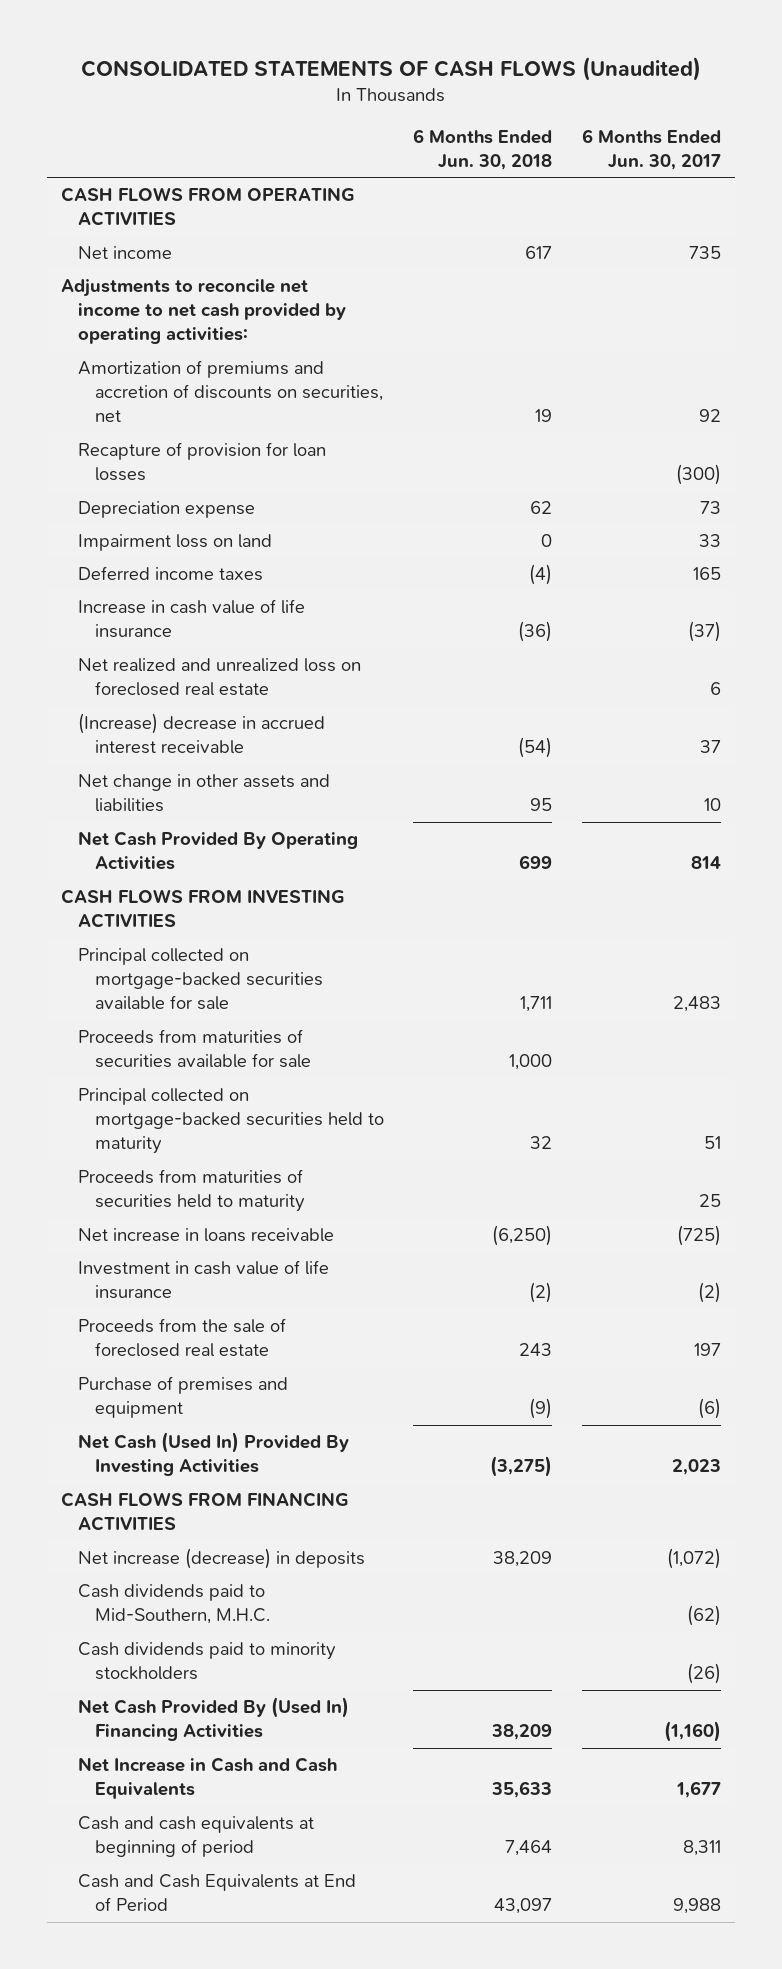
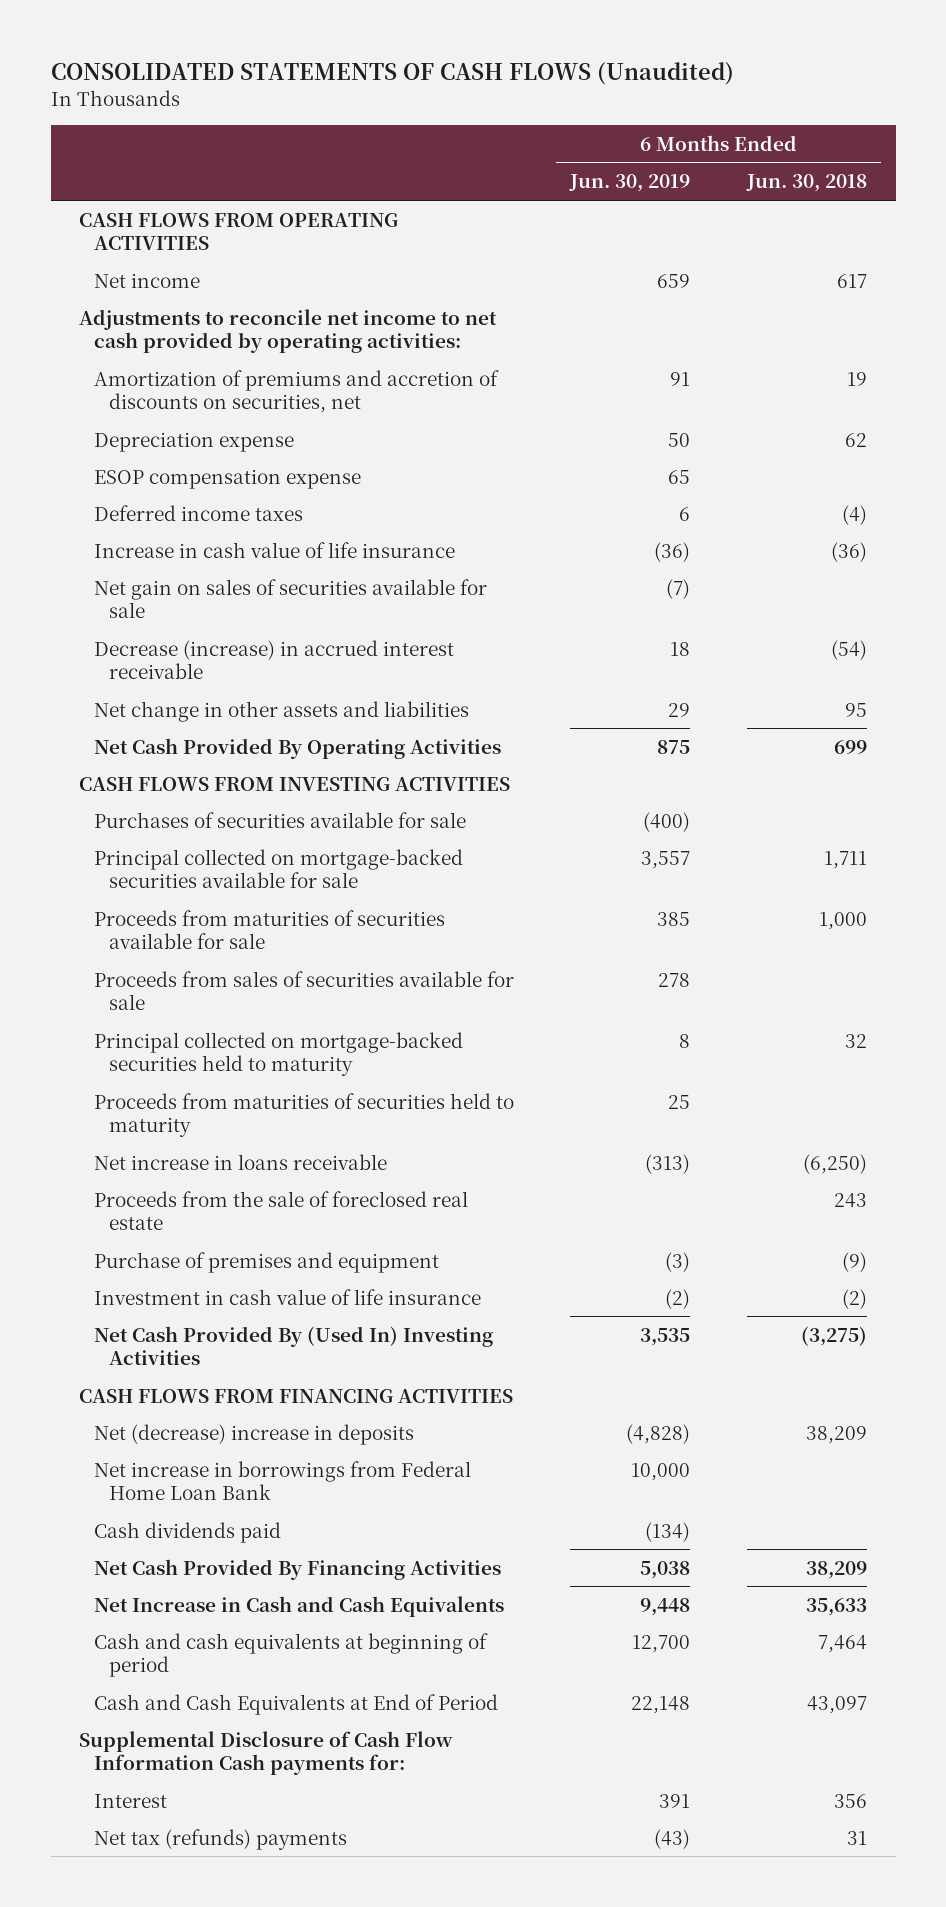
- | 6 Months Ended Jun. 30, 2018 | 6 Months Ended Jun. 30, 2017
+ | 6 Months Ended Jun. 30, 2019 | 6 Months Ended Jun. 30, 2018
- Recapture of provision for loan losses | | (300)
- Impairment loss on land | 0 | 33
+ ESOP compensation expense | 65 |
- Net realized and unrealized loss on foreclosed real estate | | 6
- (Increase) decrease in accrued interest receivable | (54) | 37
+ Net gain on sales of securities available for sale | (7) |
+ Decrease (increase) in accrued interest receivable | 18 | (54)
+ Purchases of securities available for sale | (400) |
+ Proceeds from sales of securities available for sale | 278 |
- Net Cash (Used In) Provided By Investing Activities | (3,275) | 2,023
moved down: Investment in cash value of life insurance | (2) | (2)
+ Net Cash Provided By (Used In) Investing Activities | 3,535 | (3,275)
- Net increase (decrease) in deposits | 38,209 | (1,072)
- Cash dividends paid to Mid-Southern, M.H.C. | | (62)
- Cash dividends paid to minority stockholders | | (26)
- Net Cash Provided By (Used In) Financing Activities | 38,209 | (1,160)
+ Net (decrease) increase in deposits | (4,828) | 38,209
+ Net increase in borrowings from Federal Home Loan Bank | 10,000 |
+ Cash dividends paid | (134) |
+ Net Cash Provided By Financing Activities | 5,038 | 38,209
+ Supplemental Disclosure of Cash Flow Information Cash payments for:
+ Interest | 391 | 356
+ Net tax (refunds) payments | (43) | 31

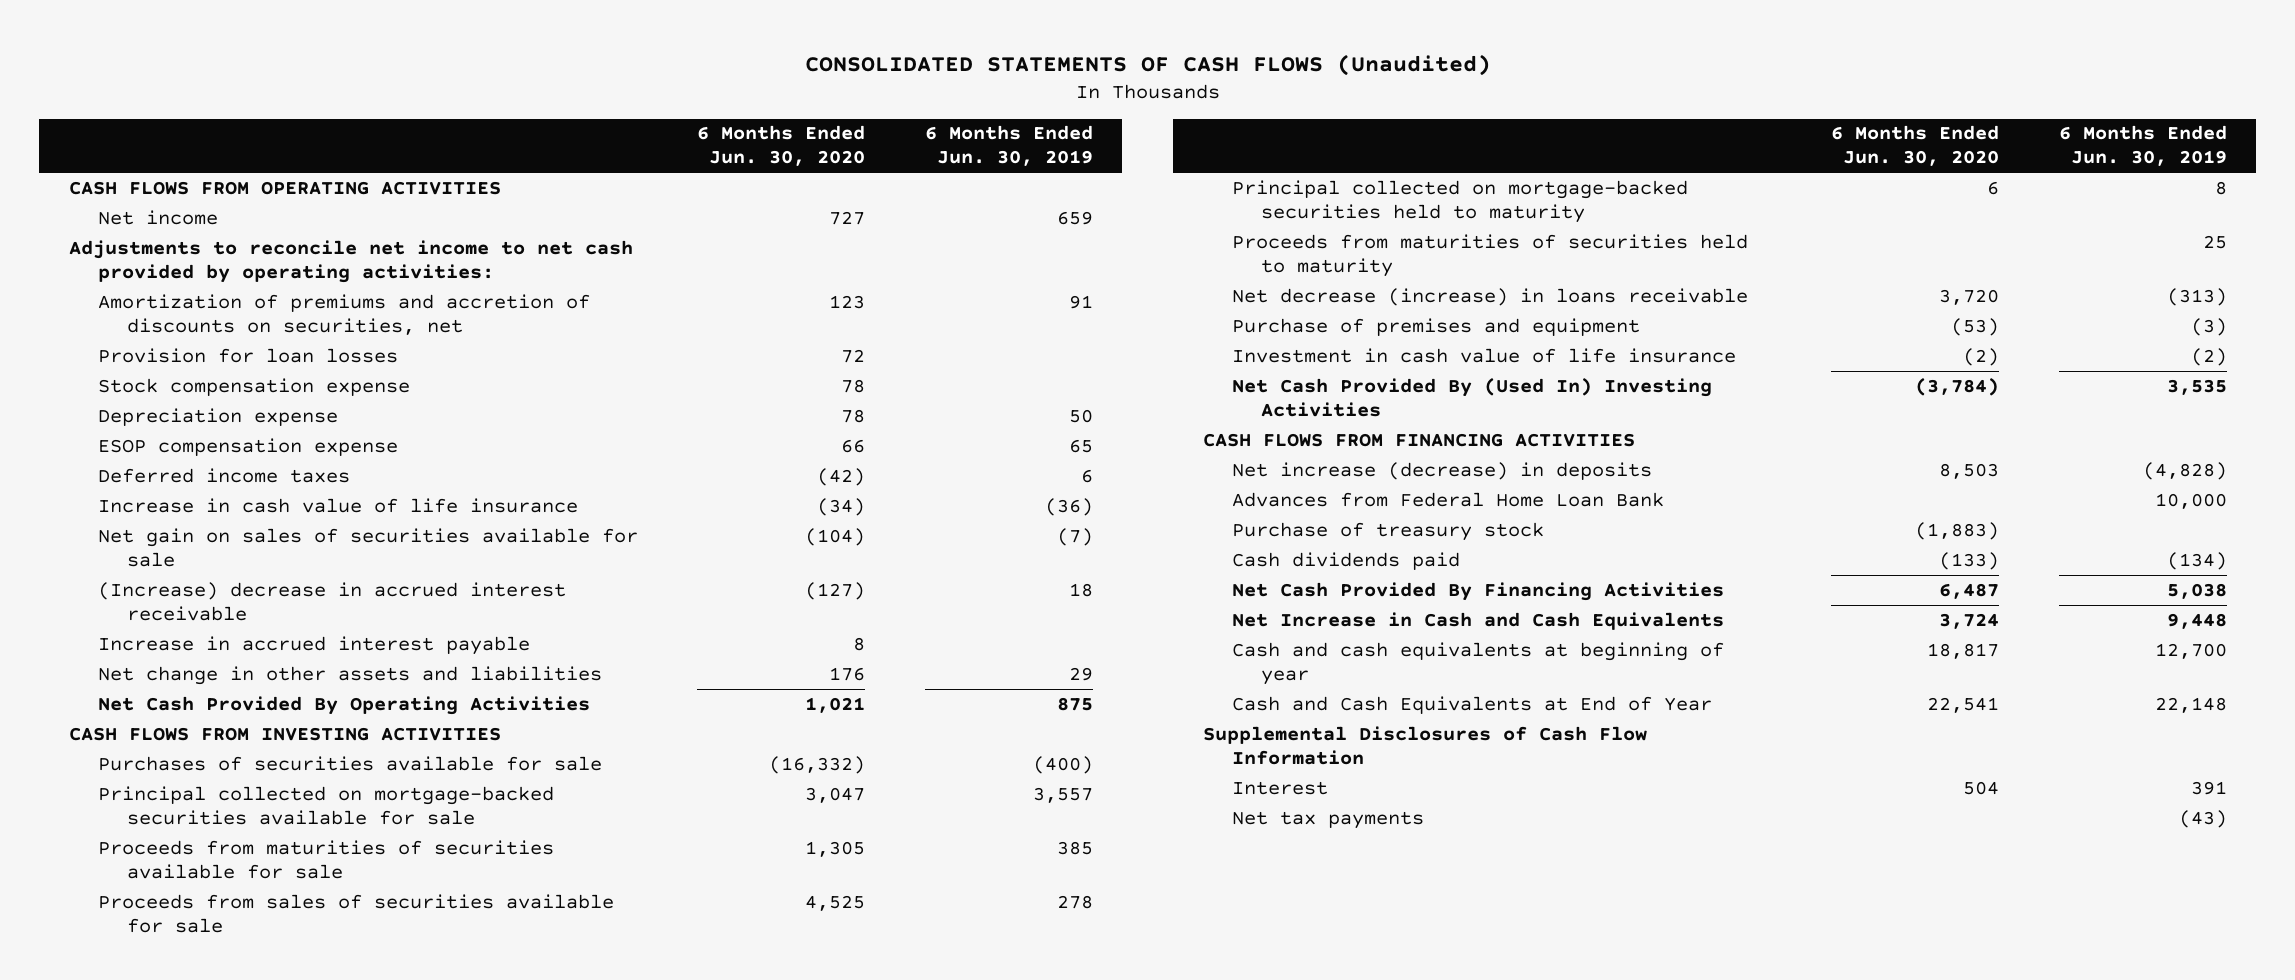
- | 6 Months Ended Jun. 30, 2019 | 6 Months Ended Jun. 30, 2018
+ | 6 Months Ended Jun. 30, 2020 | 6 Months Ended Jun. 30, 2019
+ Provision for loan losses | 72 |
+ Stock compensation expense | 78 |
- Decrease (increase) in accrued interest receivable | 18 | (54)
+ (Increase) decrease in accrued interest receivable | (127) | 18
+ Increase in accrued interest payable | 8 |
- Net increase in loans receivable | (313) | (6,250)
- Proceeds from the sale of foreclosed real estate | | 243
+ Net decrease (increase) in loans receivable | 3,720 | (313)
- Net (decrease) increase in deposits | (4,828) | 38,209
- Net increase in borrowings from Federal Home Loan Bank | 10,000 |
+ Net increase (decrease) in deposits | 8,503 | (4,828)
+ Advances from Federal Home Loan Bank | | 10,000
+ Purchase of treasury stock | (1,883) |
- Cash and cash equivalents at beginning of period | 12,700 | 7,464
- Cash and Cash Equivalents at End of Period | 22,148 | 43,097
- Supplemental Disclosure of Cash Flow Information Cash payments for:
+ Cash and cash equivalents at beginning of year | 18,817 | 12,700
+ Cash and Cash Equivalents at End of Year | 22,541 | 22,148
+ Supplemental Disclosures of Cash Flow Information
- Net tax (refunds) payments | (43) | 31
+ Net tax payments | | (43)

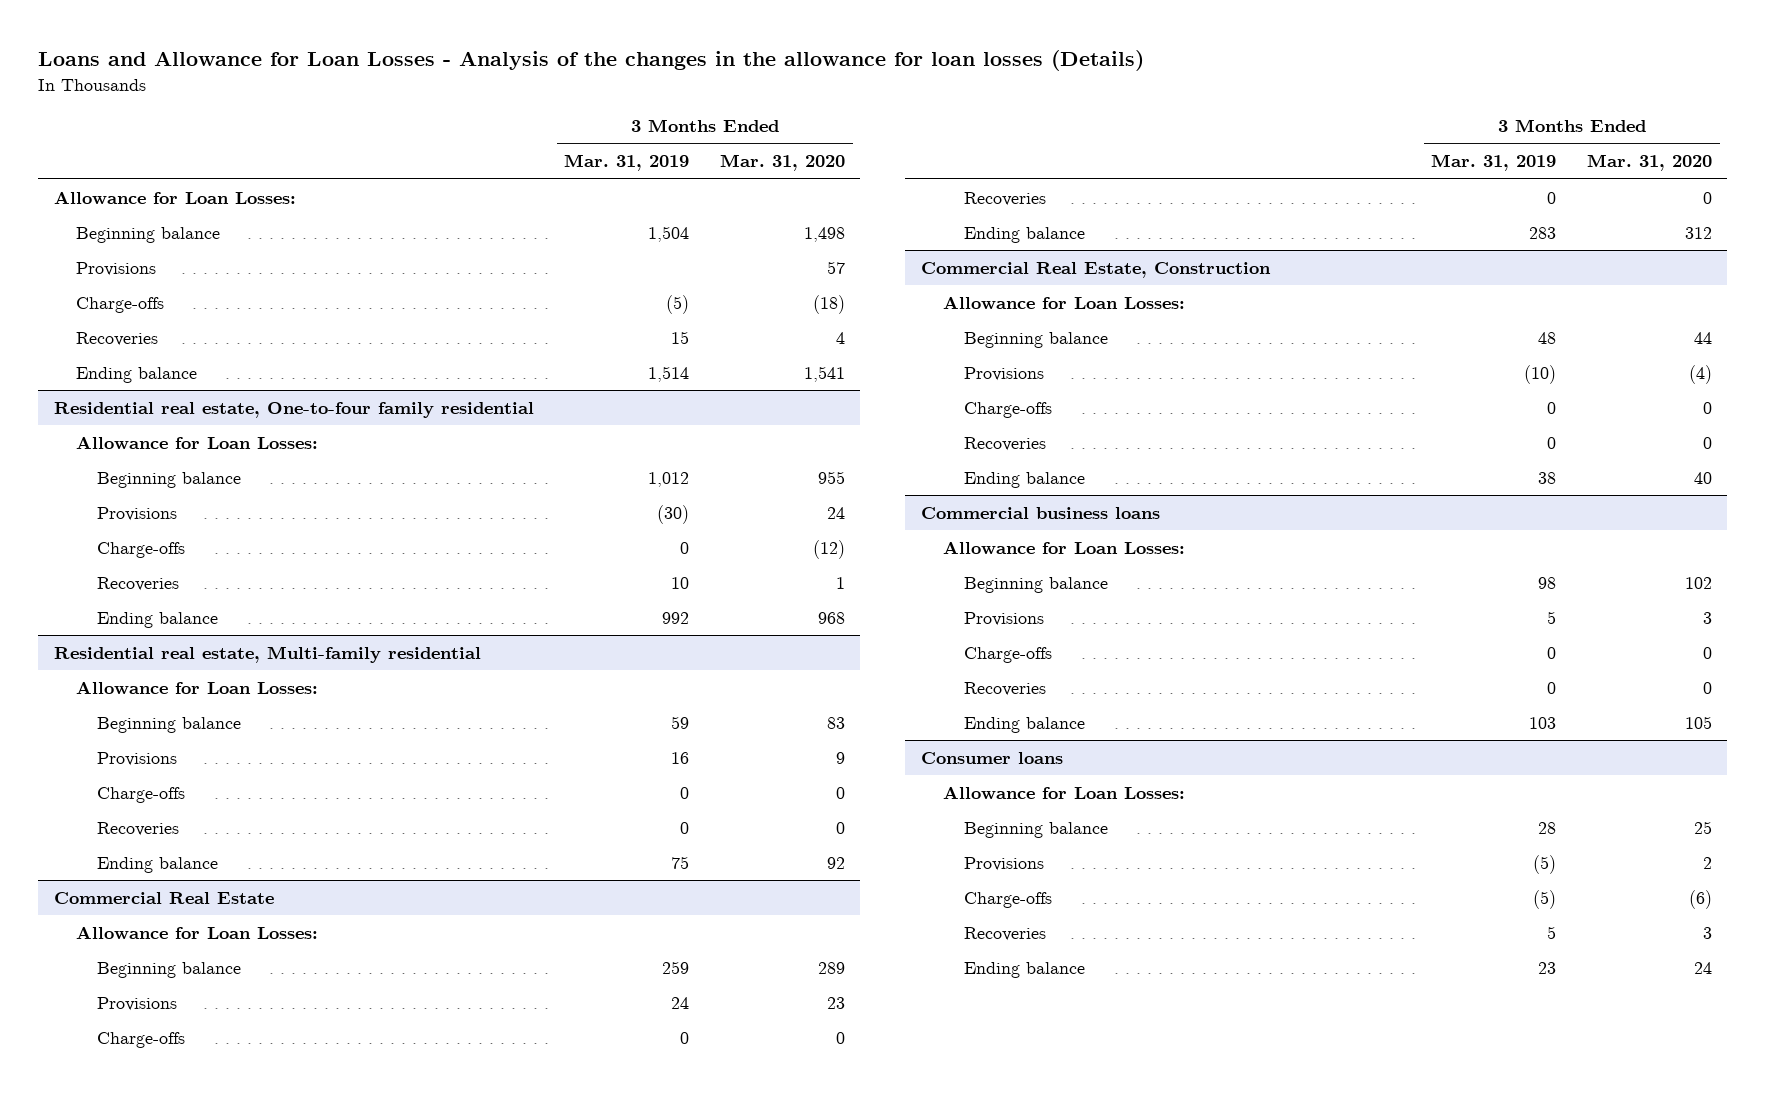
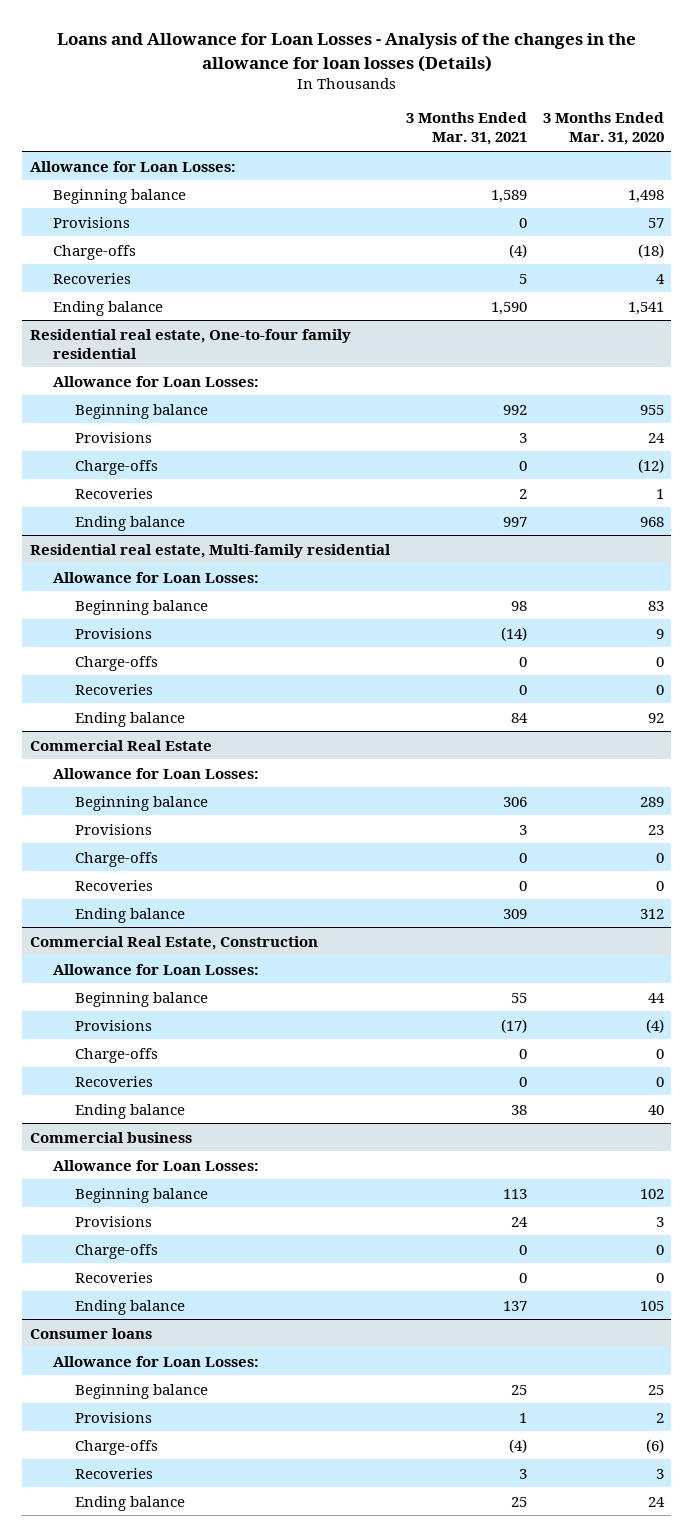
- | 3 Months Ended Mar. 31, 2019 | 3 Months Ended Mar. 31, 2020
+ | 3 Months Ended Mar. 31, 2021 | 3 Months Ended Mar. 31, 2020
- Commercial business loans
+ Commercial business

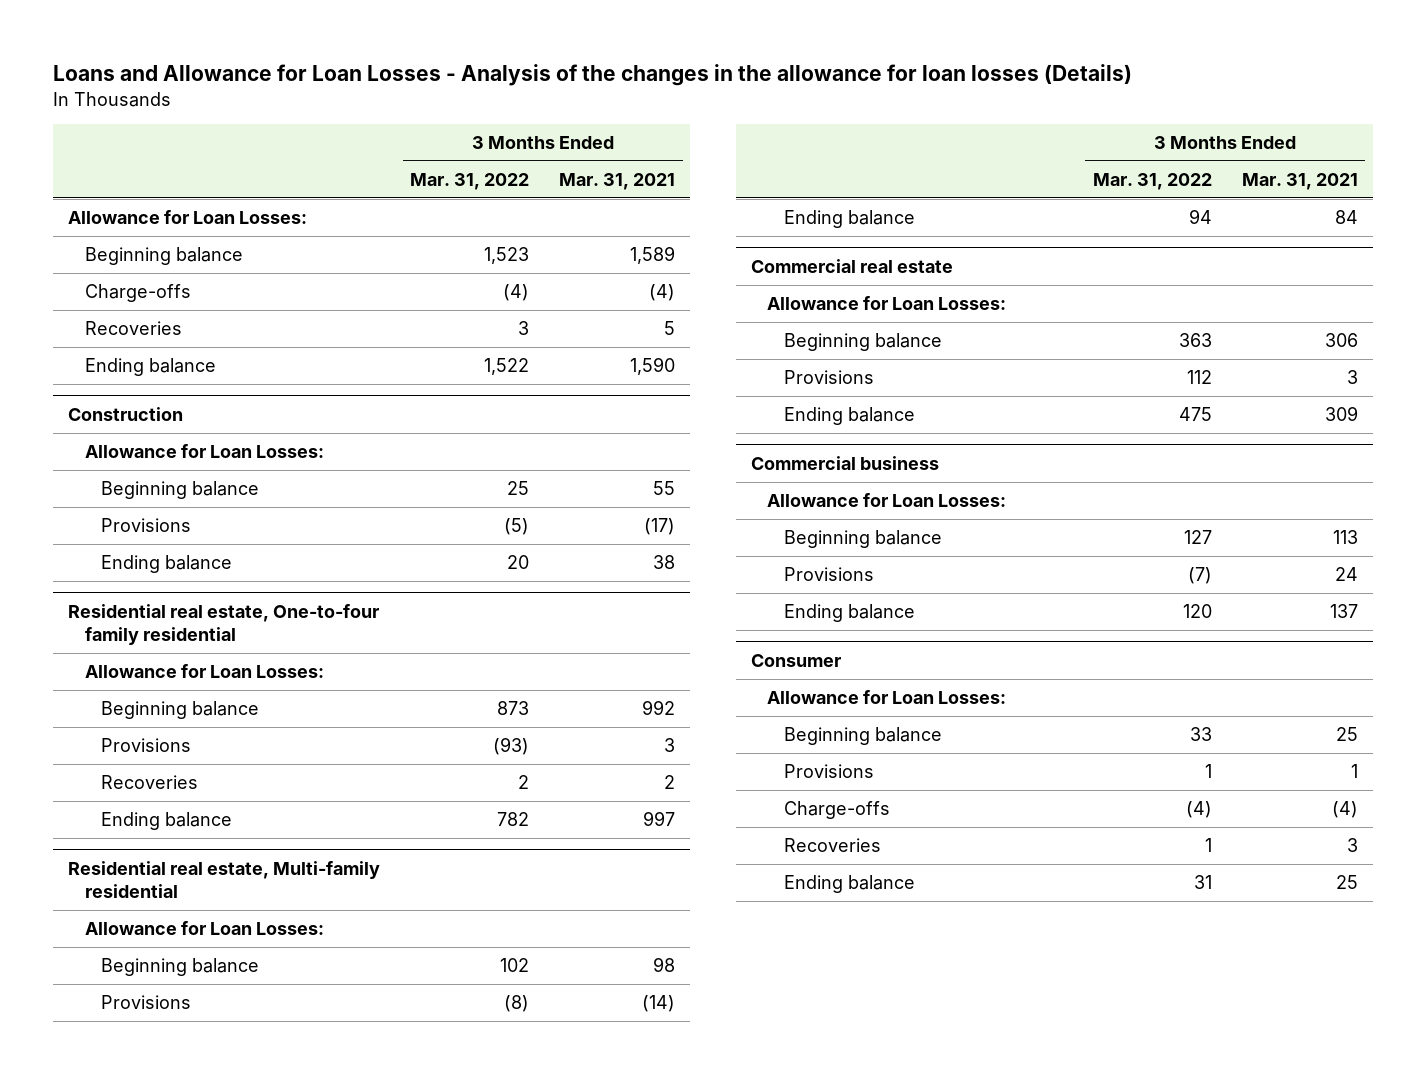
- | 3 Months Ended Mar. 31, 2021 | 3 Months Ended Mar. 31, 2020
+ | 3 Months Ended Mar. 31, 2022 | 3 Months Ended Mar. 31, 2021
- Provisions | 0 | 57
+ Construction
+ Allowance for Loan Losses:
+ Beginning balance | 25 | 55
+ Provisions | (5) | (17)
+ Ending balance | 20 | 38
@ Residential real estate, One-to-four family residential
- Charge-offs | 0 | (12)
@ Residential real estate, Multi-family residential
- Charge-offs | 0 | 0
- Recoveries | 0 | 0
- Commercial Real Estate
+ Commercial real estate
- Charge-offs | 0 | 0
- Recoveries | 0 | 0
- Commercial Real Estate, Construction
- Allowance for Loan Losses:
- Beginning balance | 55 | 44
- Provisions | (17) | (4)
- Charge-offs | 0 | 0
- Recoveries | 0 | 0
- Ending balance | 38 | 40
@ Commercial business
- Charge-offs | 0 | 0
- Recoveries | 0 | 0
- Consumer loans
+ Consumer

